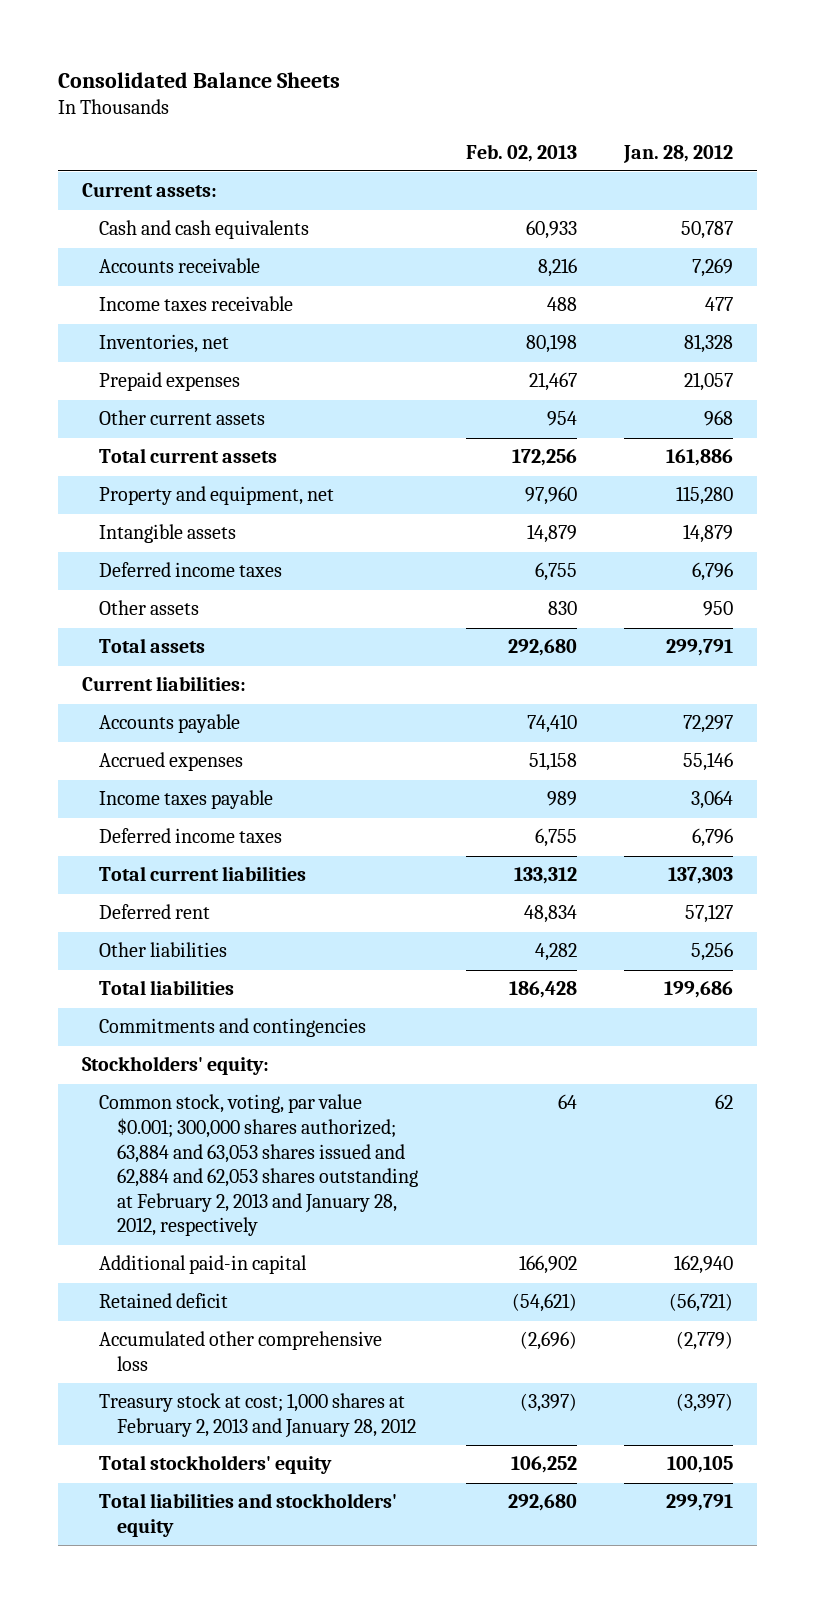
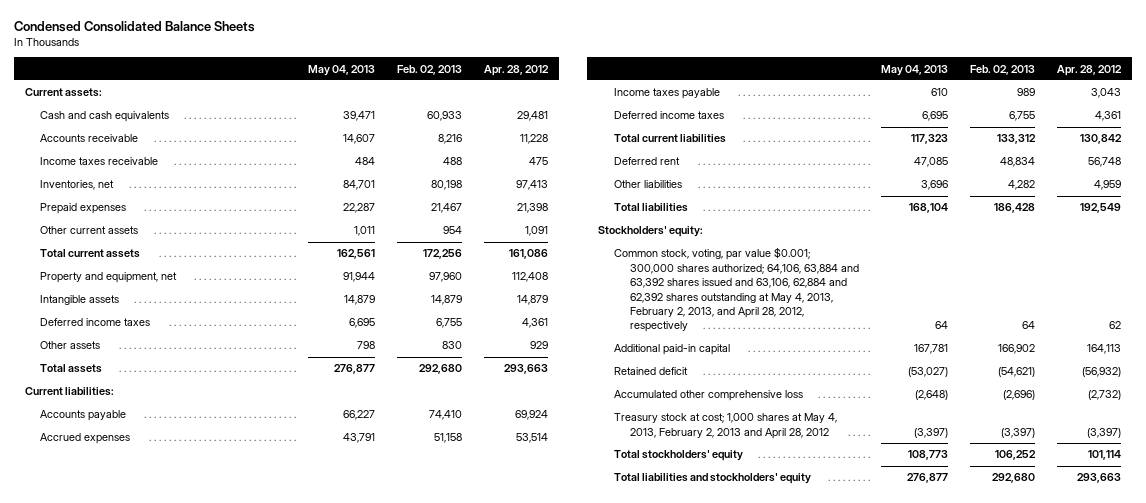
- Consolidated Balance Sheets
+ Condensed Consolidated Balance Sheets
- | Feb. 02, 2013 | Jan. 28, 2012
+ | May 04, 2013 | Feb. 02, 2013 | Apr. 28, 2012
- Commitments and contingencies
- Common stock, voting, par value $0.001; 300,000 shares authorized; 63,884 and 63,053 shares issued and 62,884 and 62,053 shares outstanding at February 2, 2013 and January 28, 2012, respectively | 64 | 62
+ Common stock, voting, par value $0.001; 300,000 shares authorized; 64,106, 63,884 and 63,392 shares issued and 63,106, 62,884 and 62,392 shares outstanding at May 4, 2013, February 2, 2013, and April 28, 2012, respectively | 64 | 64 | 62
- Treasury stock at cost; 1,000 shares at February 2, 2013 and January 28, 2012 | (3,397) | (3,397)
+ Treasury stock at cost; 1,000 shares at May 4, 2013, February 2, 2013 and April 28, 2012 | (3,397) | (3,397) | (3,397)

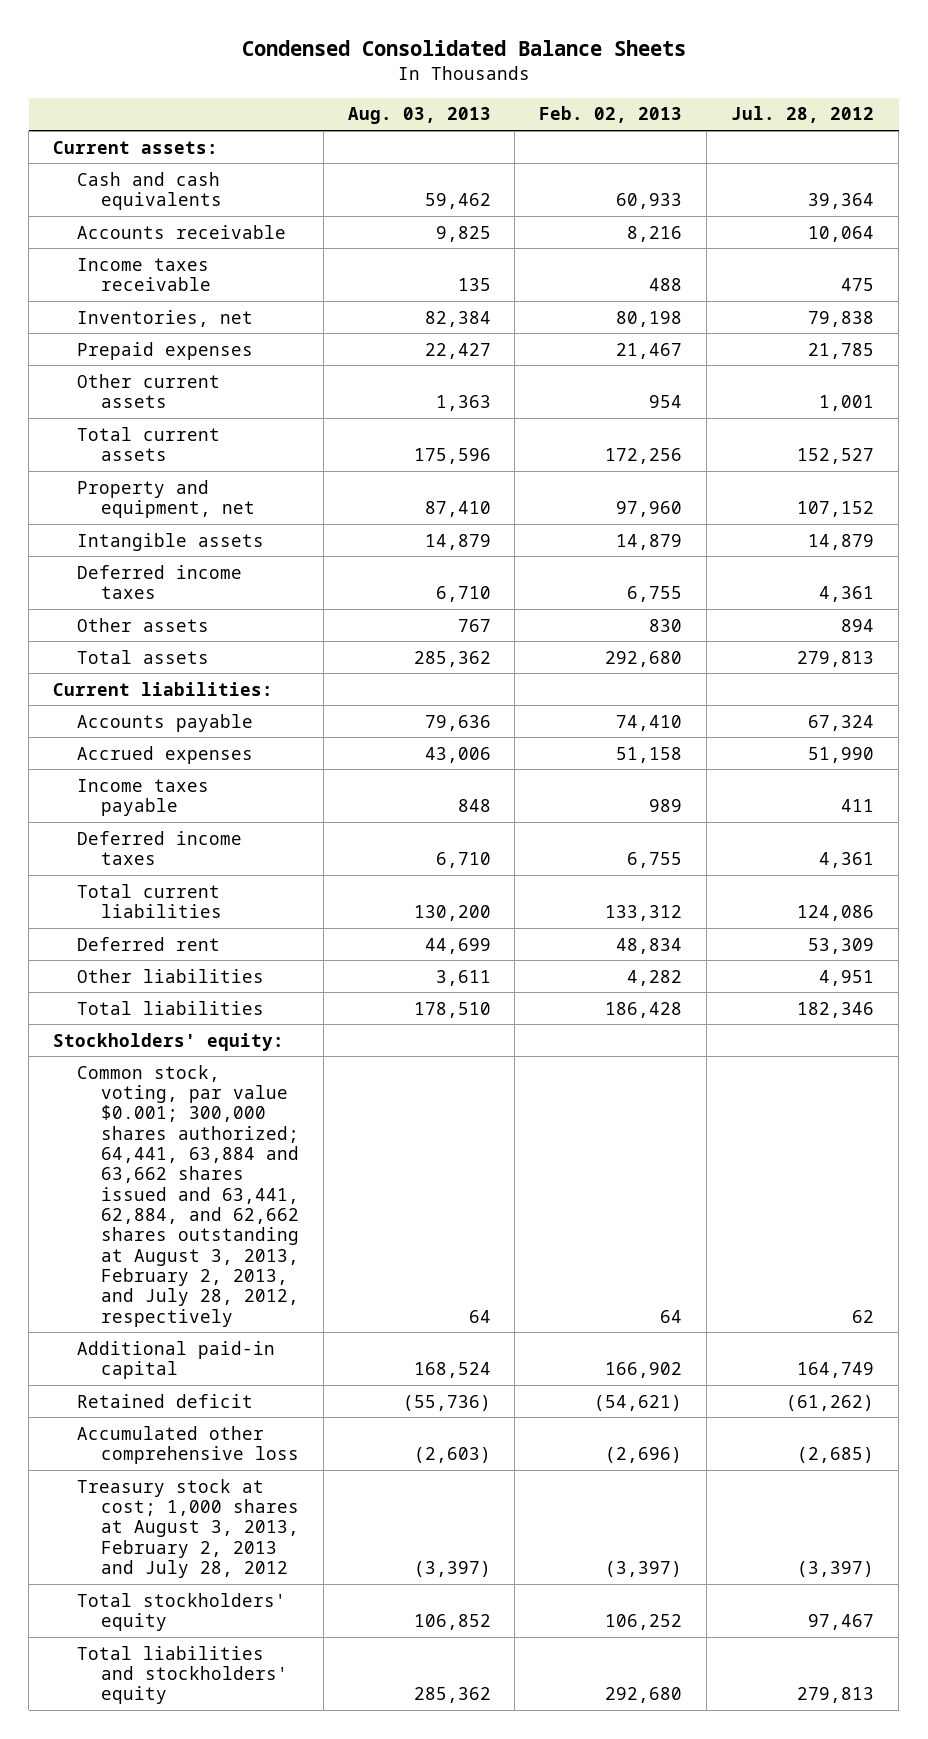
- | May 04, 2013 | Feb. 02, 2013 | Apr. 28, 2012
+ | Aug. 03, 2013 | Feb. 02, 2013 | Jul. 28, 2012
- Common stock, voting, par value $0.001; 300,000 shares authorized; 64,106, 63,884 and 63,392 shares issued and 63,106, 62,884 and 62,392 shares outstanding at May 4, 2013, February 2, 2013, and April 28, 2012, respectively | 64 | 64 | 62
+ Common stock, voting, par value $0.001; 300,000 shares authorized; 64,441, 63,884 and 63,662 shares issued and 63,441, 62,884, and 62,662 shares outstanding at August 3, 2013, February 2, 2013, and July 28, 2012, respectively | 64 | 64 | 62
- Treasury stock at cost; 1,000 shares at May 4, 2013, February 2, 2013 and April 28, 2012 | (3,397) | (3,397) | (3,397)
+ Treasury stock at cost; 1,000 shares at August 3, 2013, February 2, 2013 and July 28, 2012 | (3,397) | (3,397) | (3,397)

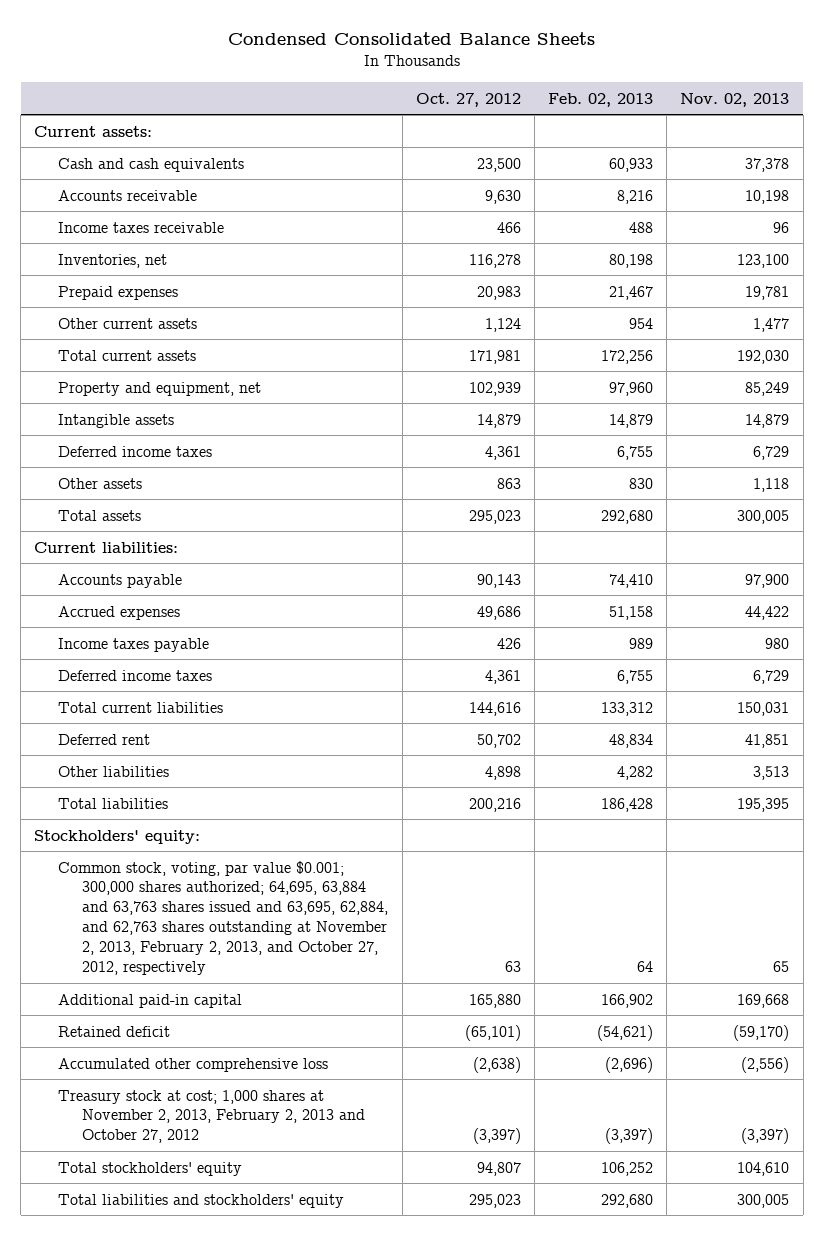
- | Aug. 03, 2013 | Feb. 02, 2013 | Jul. 28, 2012
+ | Oct. 27, 2012 | Feb. 02, 2013 | Nov. 02, 2013
- Common stock, voting, par value $0.001; 300,000 shares authorized; 64,441, 63,884 and 63,662 shares issued and 63,441, 62,884, and 62,662 shares outstanding at August 3, 2013, February 2, 2013, and July 28, 2012, respectively | 64 | 64 | 62
+ Common stock, voting, par value $0.001; 300,000 shares authorized; 64,695, 63,884 and 63,763 shares issued and 63,695, 62,884, and 62,763 shares outstanding at November 2, 2013, February 2, 2013, and October 27, 2012, respectively | 63 | 64 | 65
- Treasury stock at cost; 1,000 shares at August 3, 2013, February 2, 2013 and July 28, 2012 | (3,397) | (3,397) | (3,397)
+ Treasury stock at cost; 1,000 shares at November 2, 2013, February 2, 2013 and October 27, 2012 | (3,397) | (3,397) | (3,397)

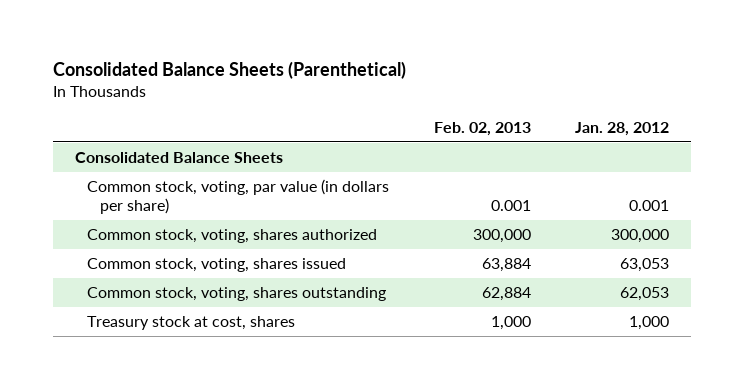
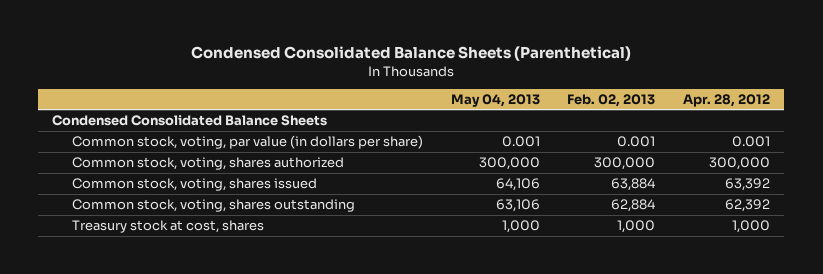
- Consolidated Balance Sheets (Parenthetical)
+ Condensed Consolidated Balance Sheets (Parenthetical)
- | Feb. 02, 2013 | Jan. 28, 2012
+ | May 04, 2013 | Feb. 02, 2013 | Apr. 28, 2012
- Consolidated Balance Sheets
+ Condensed Consolidated Balance Sheets

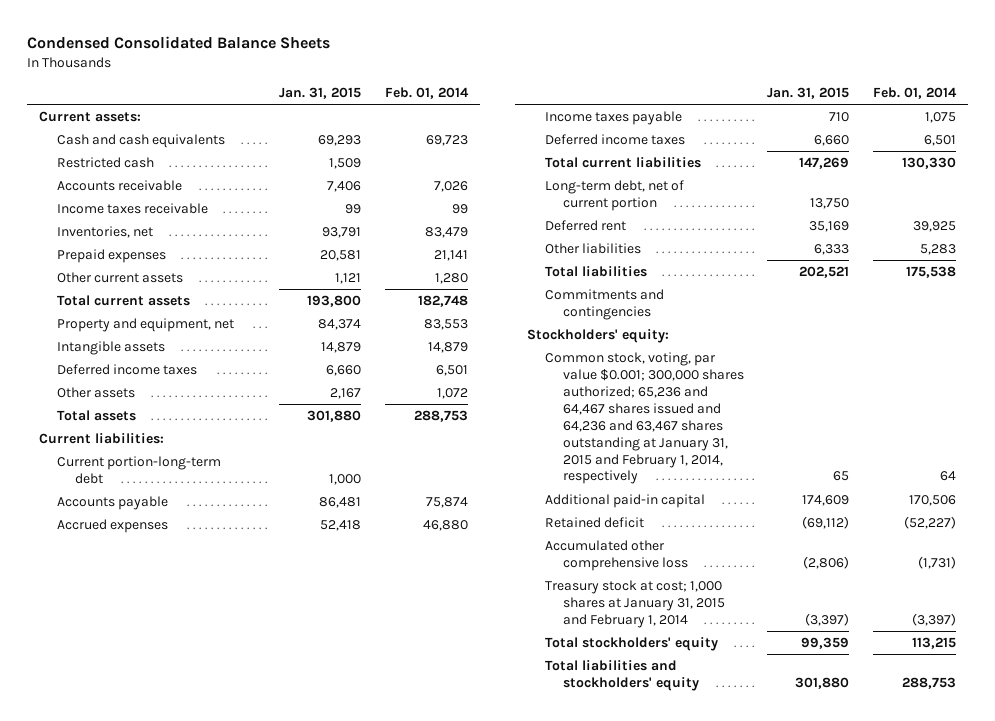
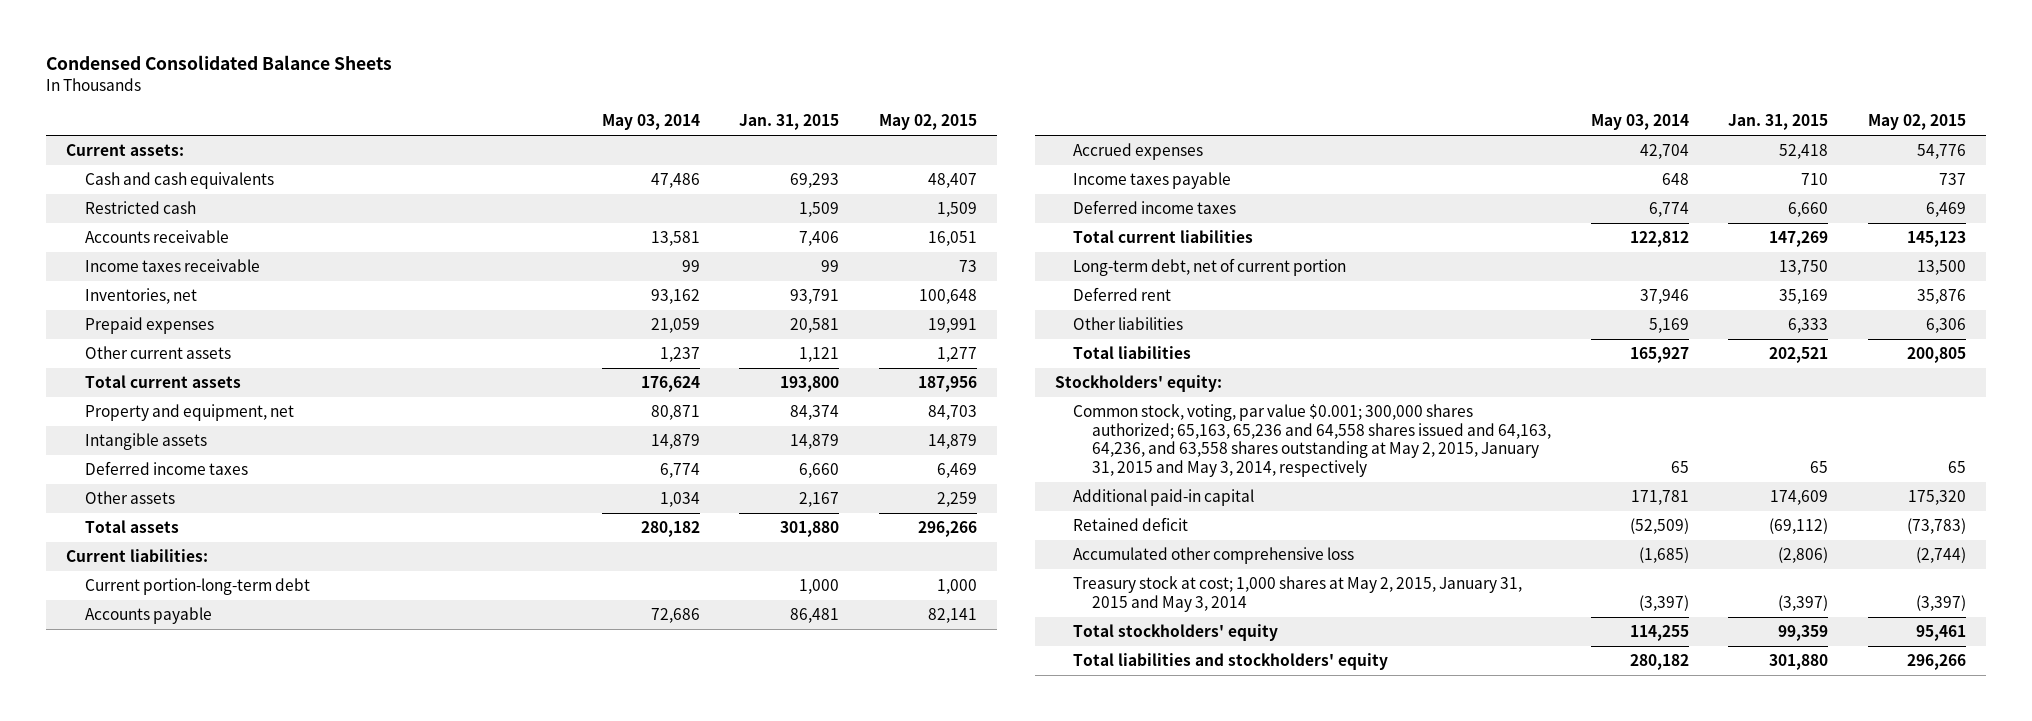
- | Jan. 31, 2015 | Feb. 01, 2014
+ | May 03, 2014 | Jan. 31, 2015 | May 02, 2015
- Commitments and contingencies
- Common stock, voting, par value $0.001; 300,000 shares authorized; 65,236 and 64,467 shares issued and 64,236 and 63,467 shares outstanding at January 31, 2015 and February 1, 2014, respectively | 65 | 64
+ Common stock, voting, par value $0.001; 300,000 shares authorized; 65,163, 65,236 and 64,558 shares issued and 64,163, 64,236, and 63,558 shares outstanding at May 2, 2015, January 31, 2015 and May 3, 2014, respectively | 65 | 65 | 65
- Treasury stock at cost; 1,000 shares at January 31, 2015 and February 1, 2014 | (3,397) | (3,397)
+ Treasury stock at cost; 1,000 shares at May 2, 2015, January 31, 2015 and May 3, 2014 | (3,397) | (3,397) | (3,397)

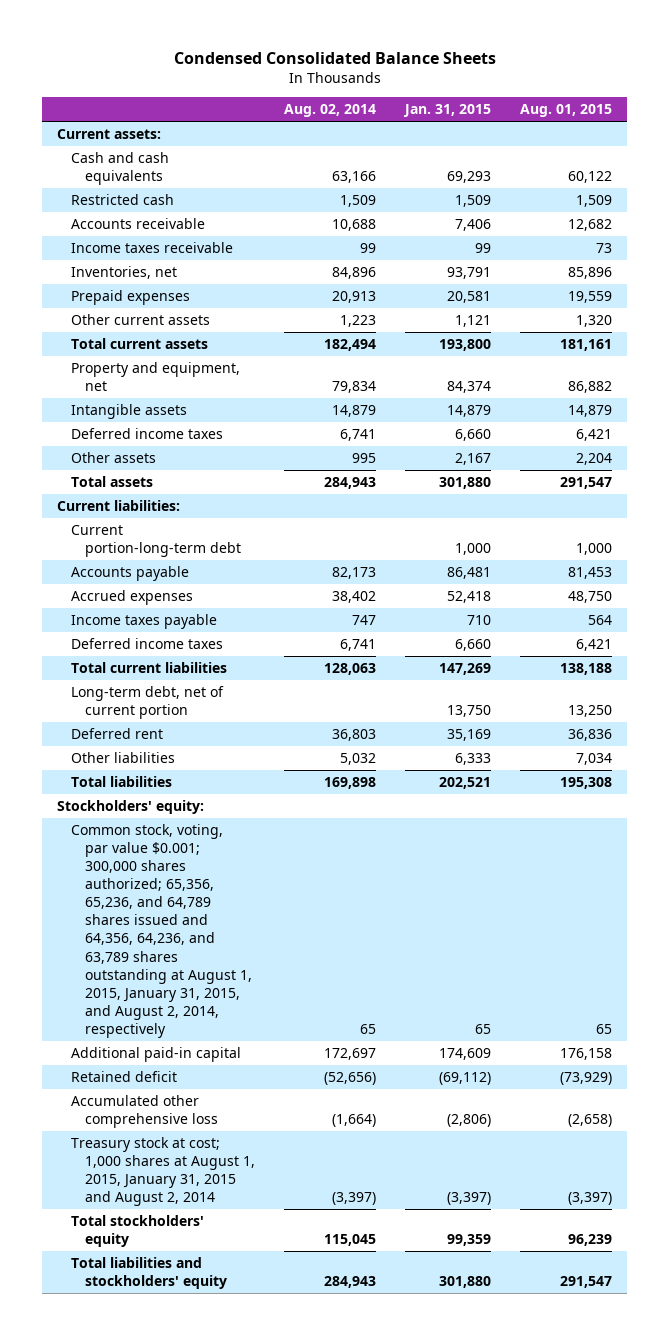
- | May 03, 2014 | Jan. 31, 2015 | May 02, 2015
+ | Aug. 02, 2014 | Jan. 31, 2015 | Aug. 01, 2015
- Common stock, voting, par value $0.001; 300,000 shares authorized; 65,163, 65,236 and 64,558 shares issued and 64,163, 64,236, and 63,558 shares outstanding at May 2, 2015, January 31, 2015 and May 3, 2014, respectively | 65 | 65 | 65
+ Common stock, voting, par value $0.001; 300,000 shares authorized; 65,356, 65,236, and 64,789 shares issued and 64,356, 64,236, and 63,789 shares outstanding at August 1, 2015, January 31, 2015, and August 2, 2014, respectively | 65 | 65 | 65
- Treasury stock at cost; 1,000 shares at May 2, 2015, January 31, 2015 and May 3, 2014 | (3,397) | (3,397) | (3,397)
+ Treasury stock at cost; 1,000 shares at August 1, 2015, January 31, 2015 and August 2, 2014 | (3,397) | (3,397) | (3,397)

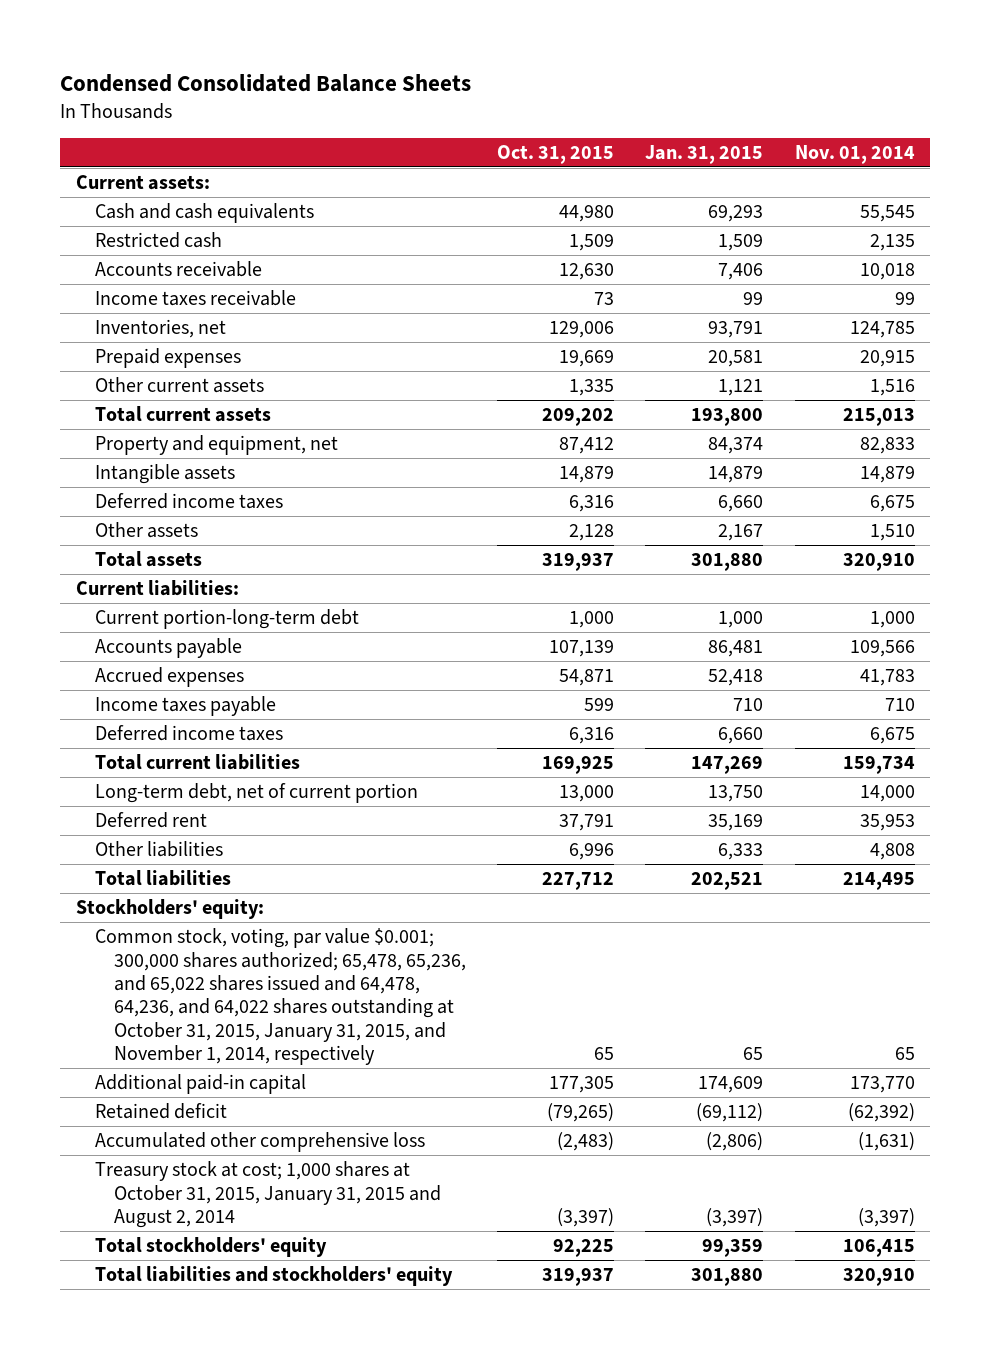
- | Aug. 02, 2014 | Jan. 31, 2015 | Aug. 01, 2015
+ | Oct. 31, 2015 | Jan. 31, 2015 | Nov. 01, 2014
- Common stock, voting, par value $0.001; 300,000 shares authorized; 65,356, 65,236, and 64,789 shares issued and 64,356, 64,236, and 63,789 shares outstanding at August 1, 2015, January 31, 2015, and August 2, 2014, respectively | 65 | 65 | 65
+ Common stock, voting, par value $0.001; 300,000 shares authorized; 65,478, 65,236, and 65,022 shares issued and 64,478, 64,236, and 64,022 shares outstanding at October 31, 2015, January 31, 2015, and November 1, 2014, respectively | 65 | 65 | 65
- Treasury stock at cost; 1,000 shares at August 1, 2015, January 31, 2015 and August 2, 2014 | (3,397) | (3,397) | (3,397)
+ Treasury stock at cost; 1,000 shares at October 31, 2015, January 31, 2015 and August 2, 2014 | (3,397) | (3,397) | (3,397)

